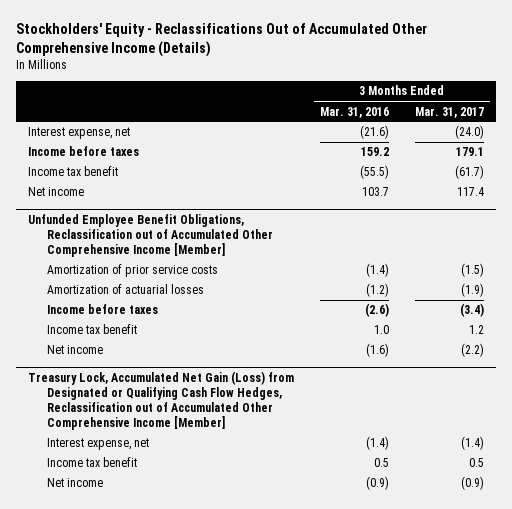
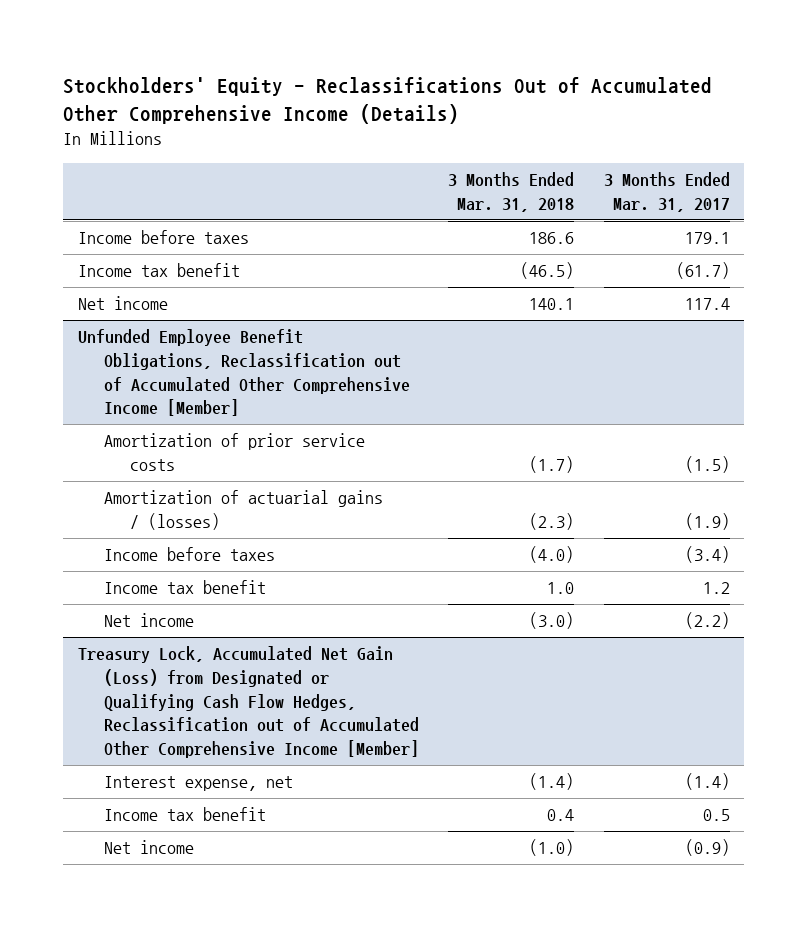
- | 3 Months Ended Mar. 31, 2016 | 3 Months Ended Mar. 31, 2017
+ | 3 Months Ended Mar. 31, 2018 | 3 Months Ended Mar. 31, 2017
- Interest expense, net | (21.6) | (24.0)
@ Unfunded Employee Benefit Obligations, Reclassification out of Accumulated Other Comprehensive Income [Member]
- Amortization of actuarial losses | (1.2) | (1.9)
+ Amortization of actuarial gains / (losses) | (2.3) | (1.9)

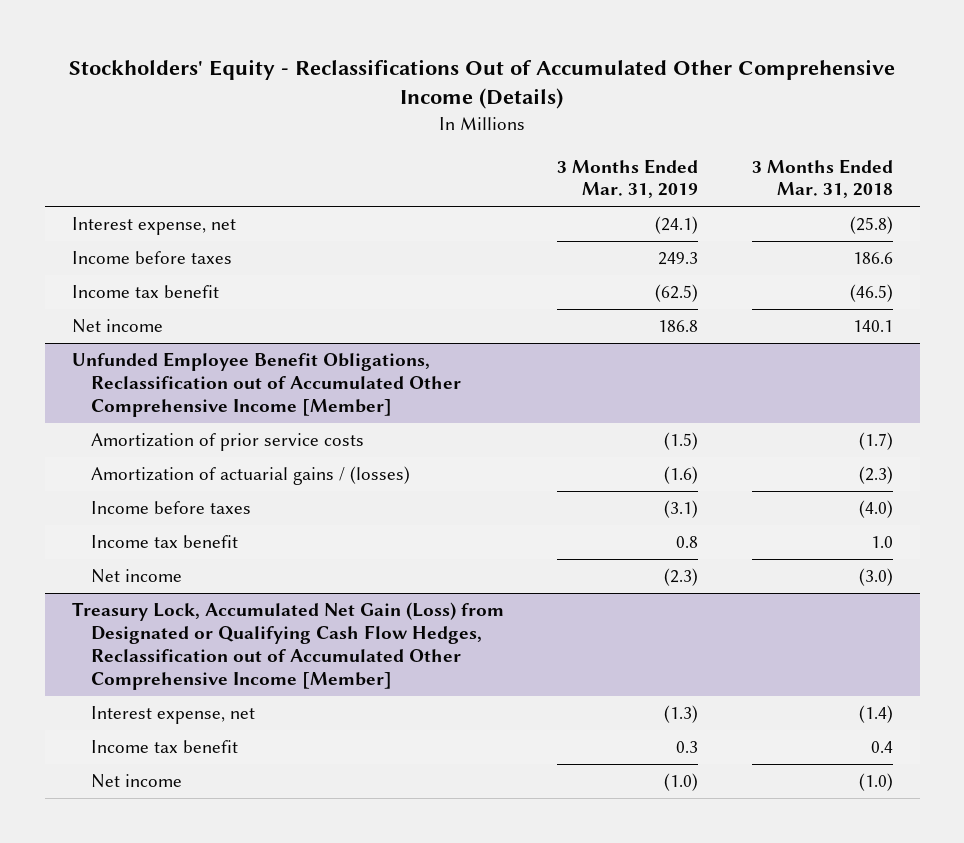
- | 3 Months Ended Mar. 31, 2018 | 3 Months Ended Mar. 31, 2017
+ | 3 Months Ended Mar. 31, 2019 | 3 Months Ended Mar. 31, 2018
+ Interest expense, net | (24.1) | (25.8)

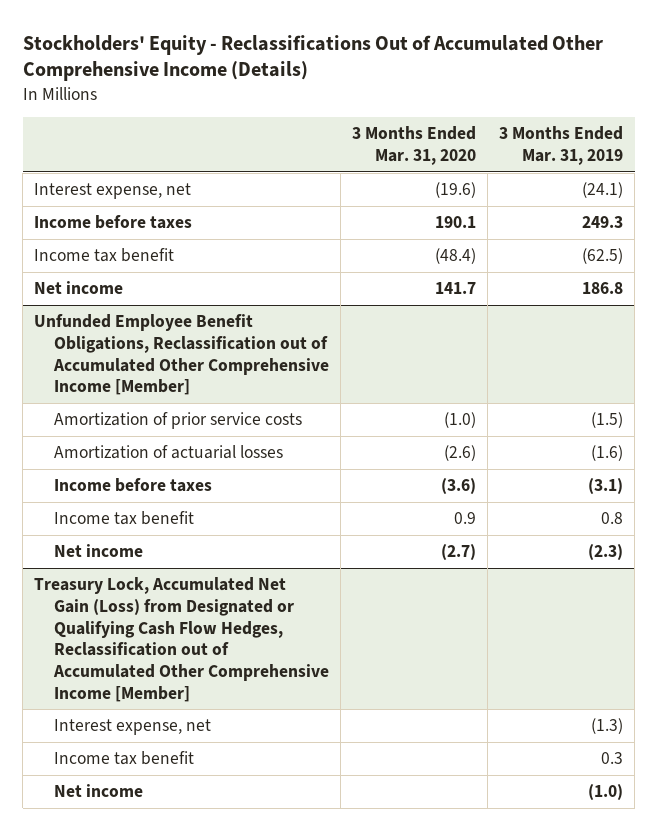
- | 3 Months Ended Mar. 31, 2019 | 3 Months Ended Mar. 31, 2018
+ | 3 Months Ended Mar. 31, 2020 | 3 Months Ended Mar. 31, 2019
@ Unfunded Employee Benefit Obligations, Reclassification out of Accumulated Other Comprehensive Income [Member]
- Amortization of actuarial gains / (losses) | (1.6) | (2.3)
+ Amortization of actuarial losses | (2.6) | (1.6)

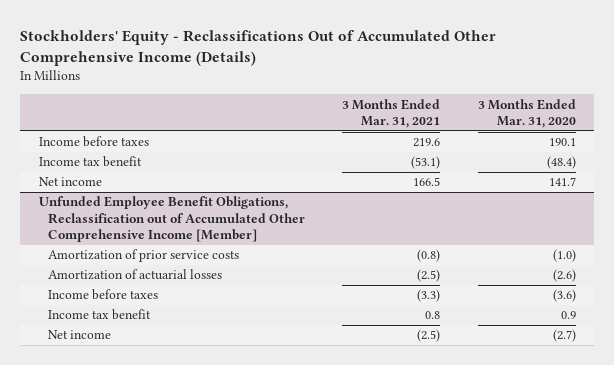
- | 3 Months Ended Mar. 31, 2020 | 3 Months Ended Mar. 31, 2019
+ | 3 Months Ended Mar. 31, 2021 | 3 Months Ended Mar. 31, 2020
- Interest expense, net | (19.6) | (24.1)
- Treasury Lock, Accumulated Net Gain (Loss) from Designated or Qualifying Cash Flow Hedges, Reclassification out of Accumulated Other Comprehensive Income [Member]
- Interest expense, net | | (1.3)
- Income tax benefit | | 0.3
- Net income | | (1.0)

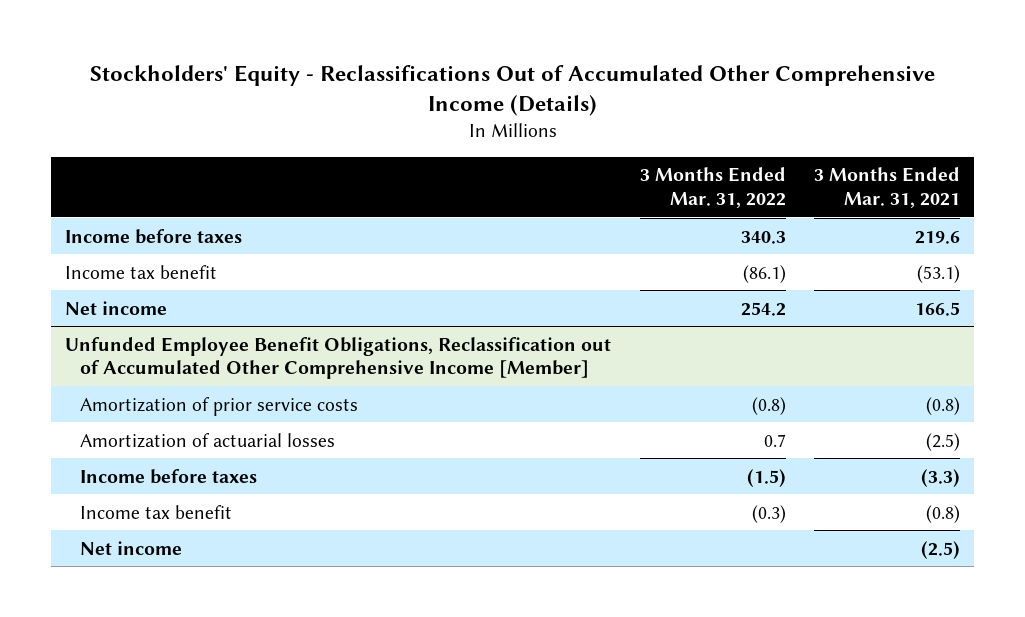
- | 3 Months Ended Mar. 31, 2021 | 3 Months Ended Mar. 31, 2020
+ | 3 Months Ended Mar. 31, 2022 | 3 Months Ended Mar. 31, 2021
@ Unfunded Employee Benefit Obligations, Reclassification out of Accumulated Other Comprehensive Income [Member]
- Income tax benefit | 0.8 | 0.9
+ Income tax benefit | (0.3) | (0.8)

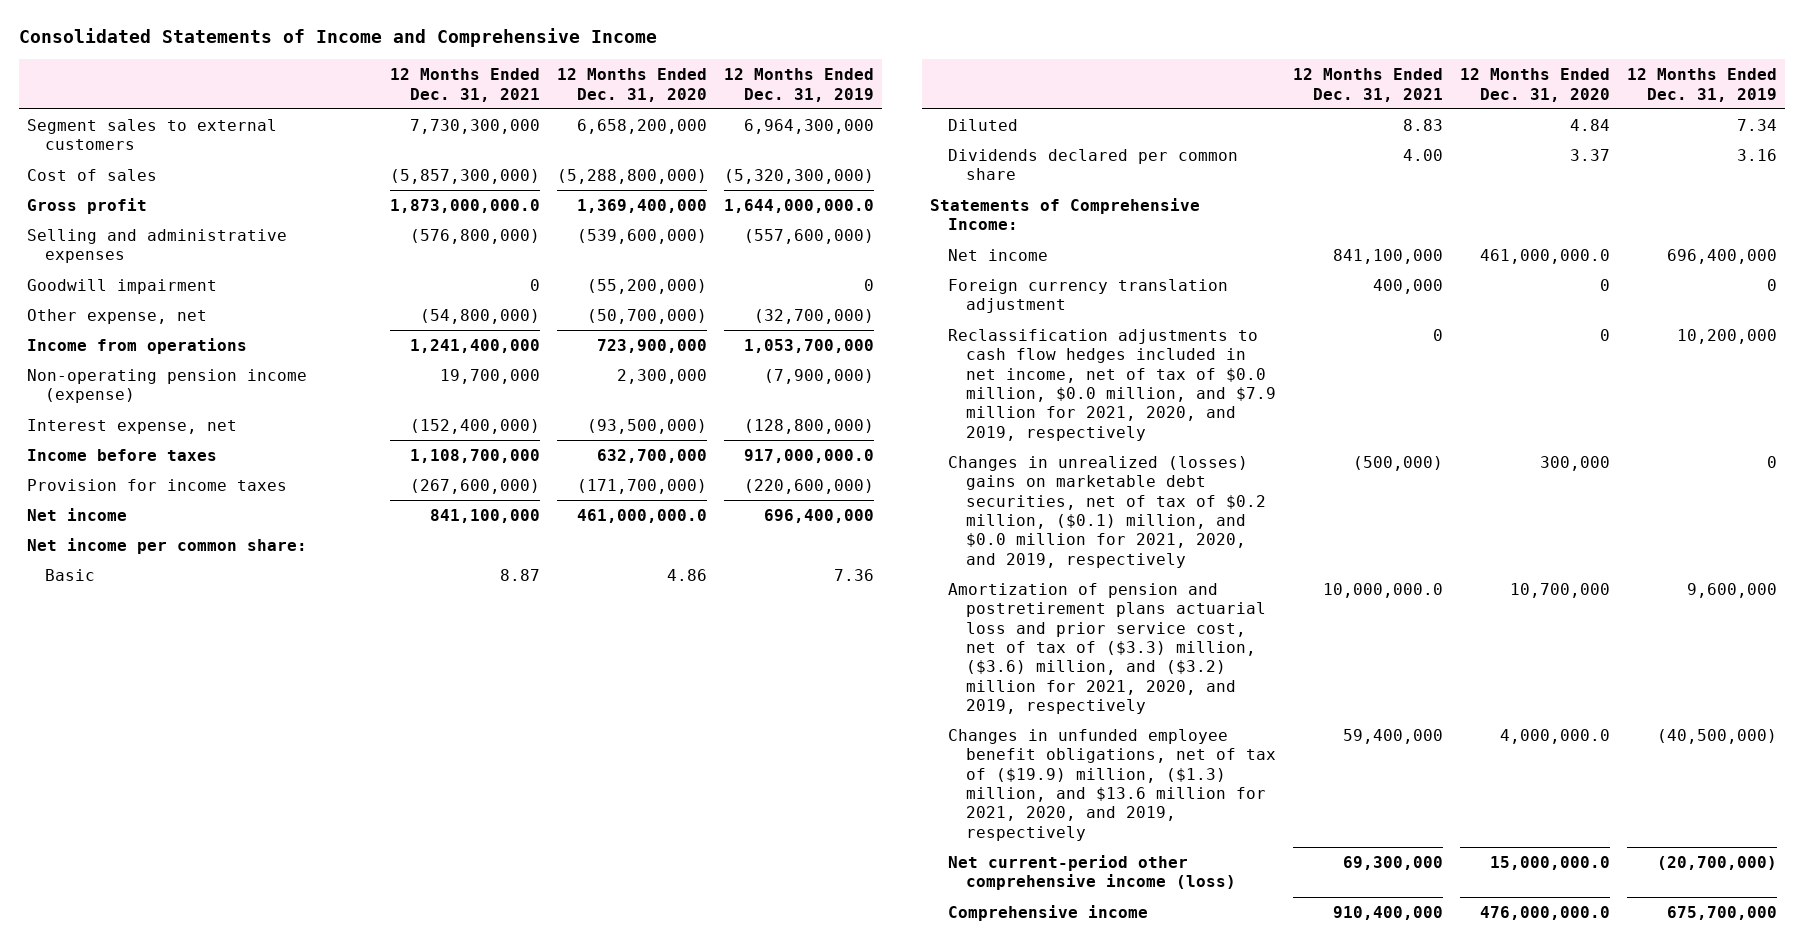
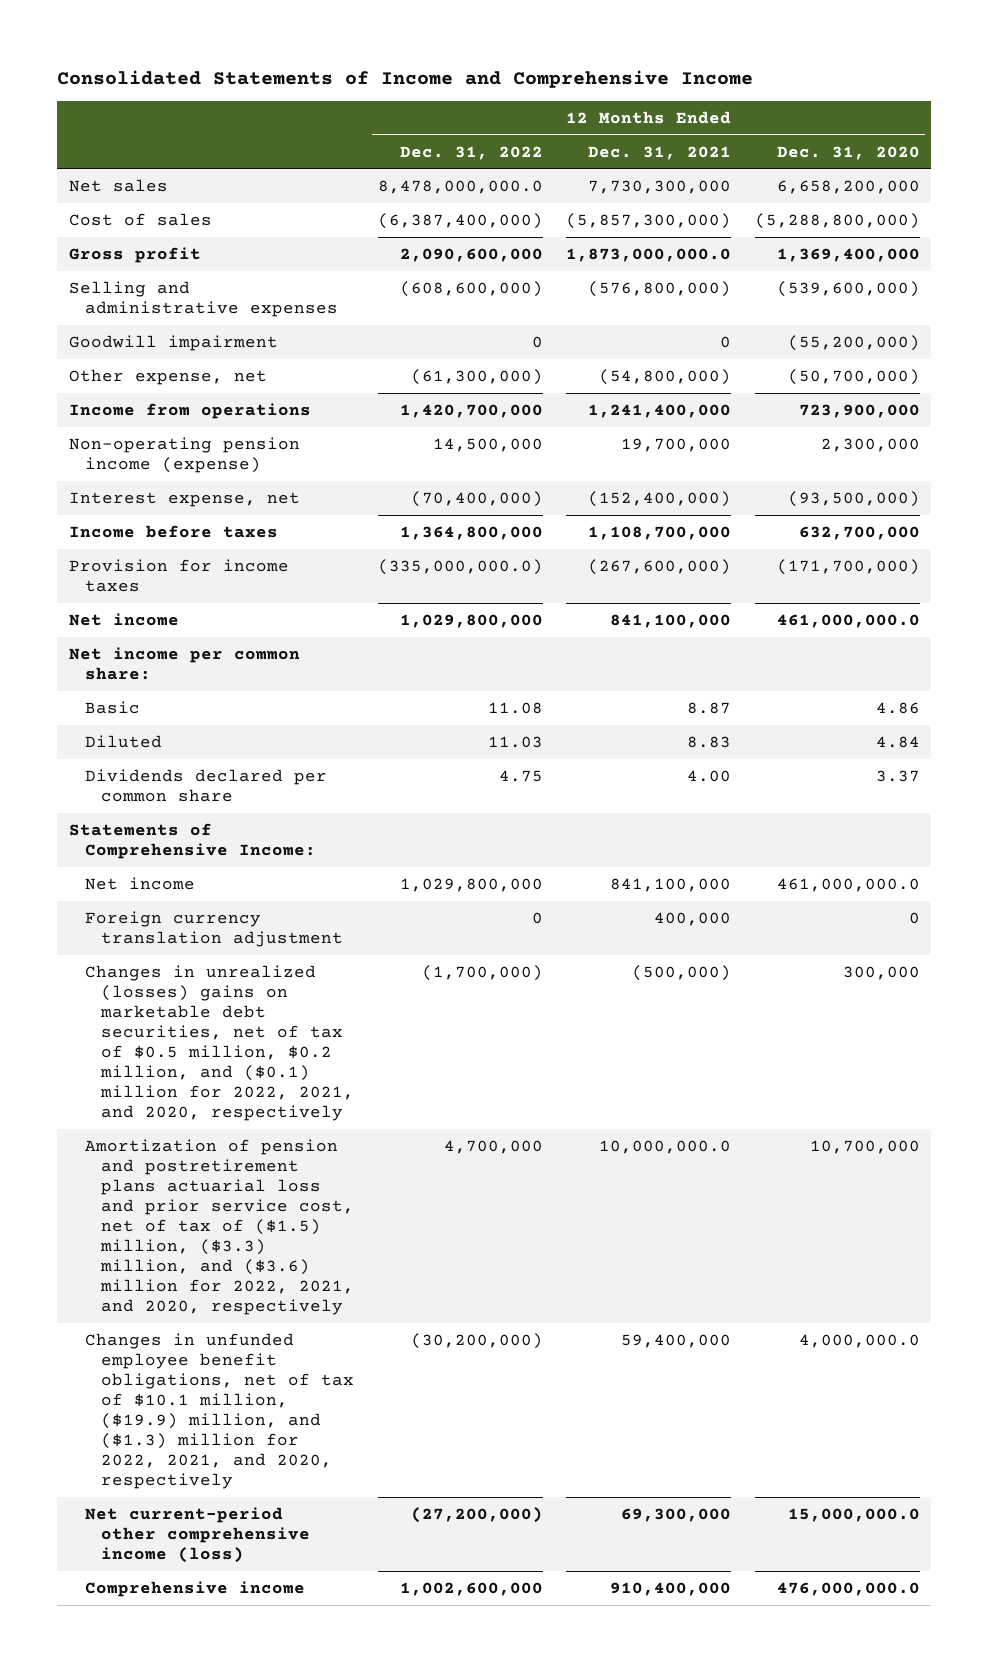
- | 12 Months Ended Dec. 31, 2021 | 12 Months Ended Dec. 31, 2020 | 12 Months Ended Dec. 31, 2019
+ | 12 Months Ended Dec. 31, 2022 | 12 Months Ended Dec. 31, 2021 | 12 Months Ended Dec. 31, 2020
- Segment sales to external customers | 7,730,300,000 | 6,658,200,000 | 6,964,300,000
+ Net sales | 8,478,000,000.0 | 7,730,300,000 | 6,658,200,000
- Reclassification adjustments to cash flow hedges included in net income, net of tax of $0.0 million, $0.0 million, and $7.9 million for 2021, 2020, and 2019, respectively | 0 | 0 | 10,200,000
- Changes in unrealized (losses) gains on marketable debt securities, net of tax of $0.2 million, ($0.1) million, and $0.0 million for 2021, 2020, and 2019, respectively | (500,000) | 300,000 | 0
- Amortization of pension and postretirement plans actuarial loss and prior service cost, net of tax of ($3.3) million, ($3.6) million, and ($3.2) million for 2021, 2020, and 2019, respectively | 10,000,000.0 | 10,700,000 | 9,600,000
- Changes in unfunded employee benefit obligations, net of tax of ($19.9) million, ($1.3) million, and $13.6 million for 2021, 2020, and 2019, respectively | 59,400,000 | 4,000,000.0 | (40,500,000)
+ Changes in unrealized (losses) gains on marketable debt securities, net of tax of $0.5 million, $0.2 million, and ($0.1) million for 2022, 2021, and 2020, respectively | (1,700,000) | (500,000) | 300,000
+ Amortization of pension and postretirement plans actuarial loss and prior service cost, net of tax of ($1.5) million, ($3.3) million, and ($3.6) million for 2022, 2021, and 2020, respectively | 4,700,000 | 10,000,000.0 | 10,700,000
+ Changes in unfunded employee benefit obligations, net of tax of $10.1 million, ($19.9) million, and ($1.3) million for 2022, 2021, and 2020, respectively | (30,200,000) | 59,400,000 | 4,000,000.0

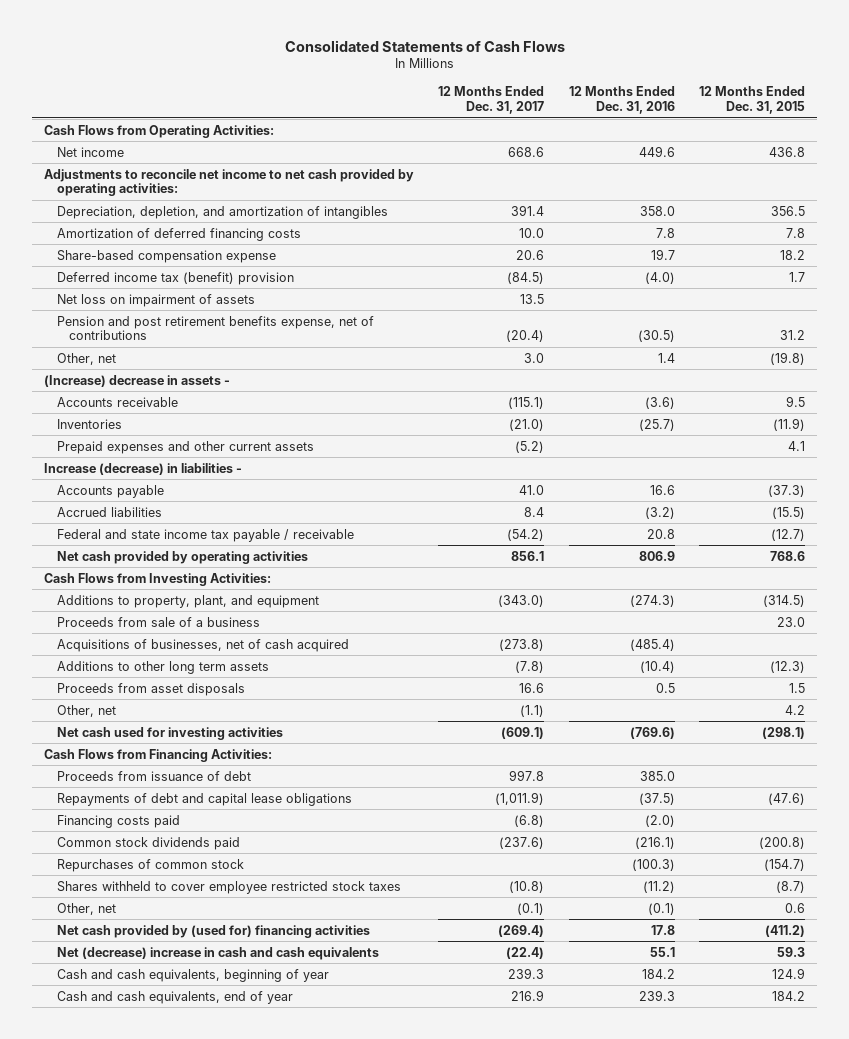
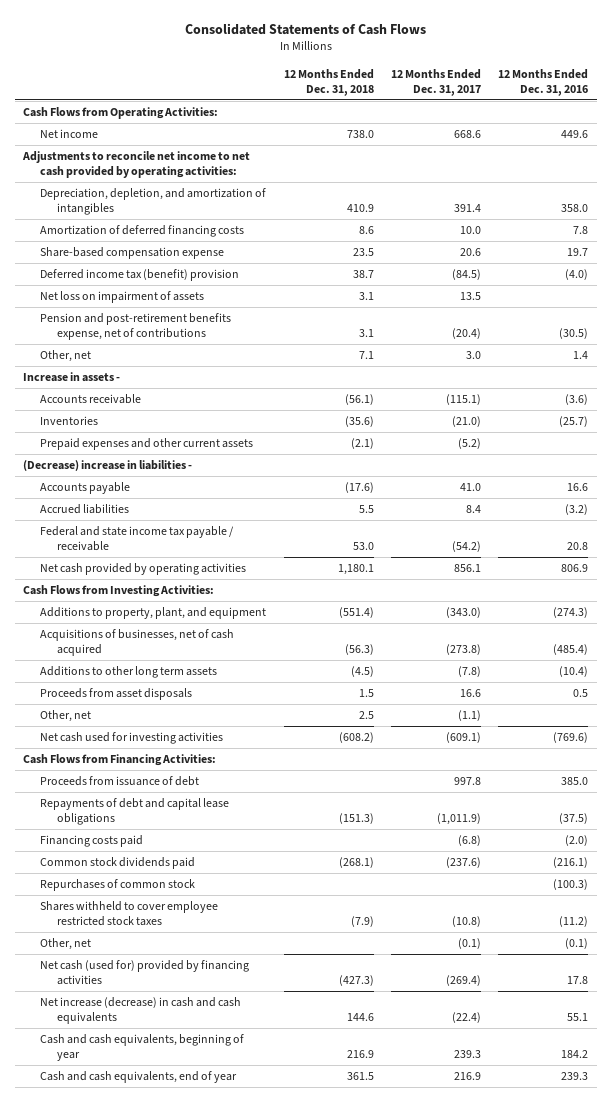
- | 12 Months Ended Dec. 31, 2017 | 12 Months Ended Dec. 31, 2016 | 12 Months Ended Dec. 31, 2015
+ | 12 Months Ended Dec. 31, 2018 | 12 Months Ended Dec. 31, 2017 | 12 Months Ended Dec. 31, 2016
- Pension and post retirement benefits expense, net of contributions | (20.4) | (30.5) | 31.2
+ Pension and post-retirement benefits expense, net of contributions | 3.1 | (20.4) | (30.5)
- (Increase) decrease in assets -
+ Increase in assets -
- Increase (decrease) in liabilities -
+ (Decrease) increase in liabilities -
- Proceeds from sale of a business | | | 23.0
- Net cash provided by (used for) financing activities | (269.4) | 17.8 | (411.2)
- Net (decrease) increase in cash and cash equivalents | (22.4) | 55.1 | 59.3
+ Net cash (used for) provided by financing activities | (427.3) | (269.4) | 17.8
+ Net increase (decrease) in cash and cash equivalents | 144.6 | (22.4) | 55.1

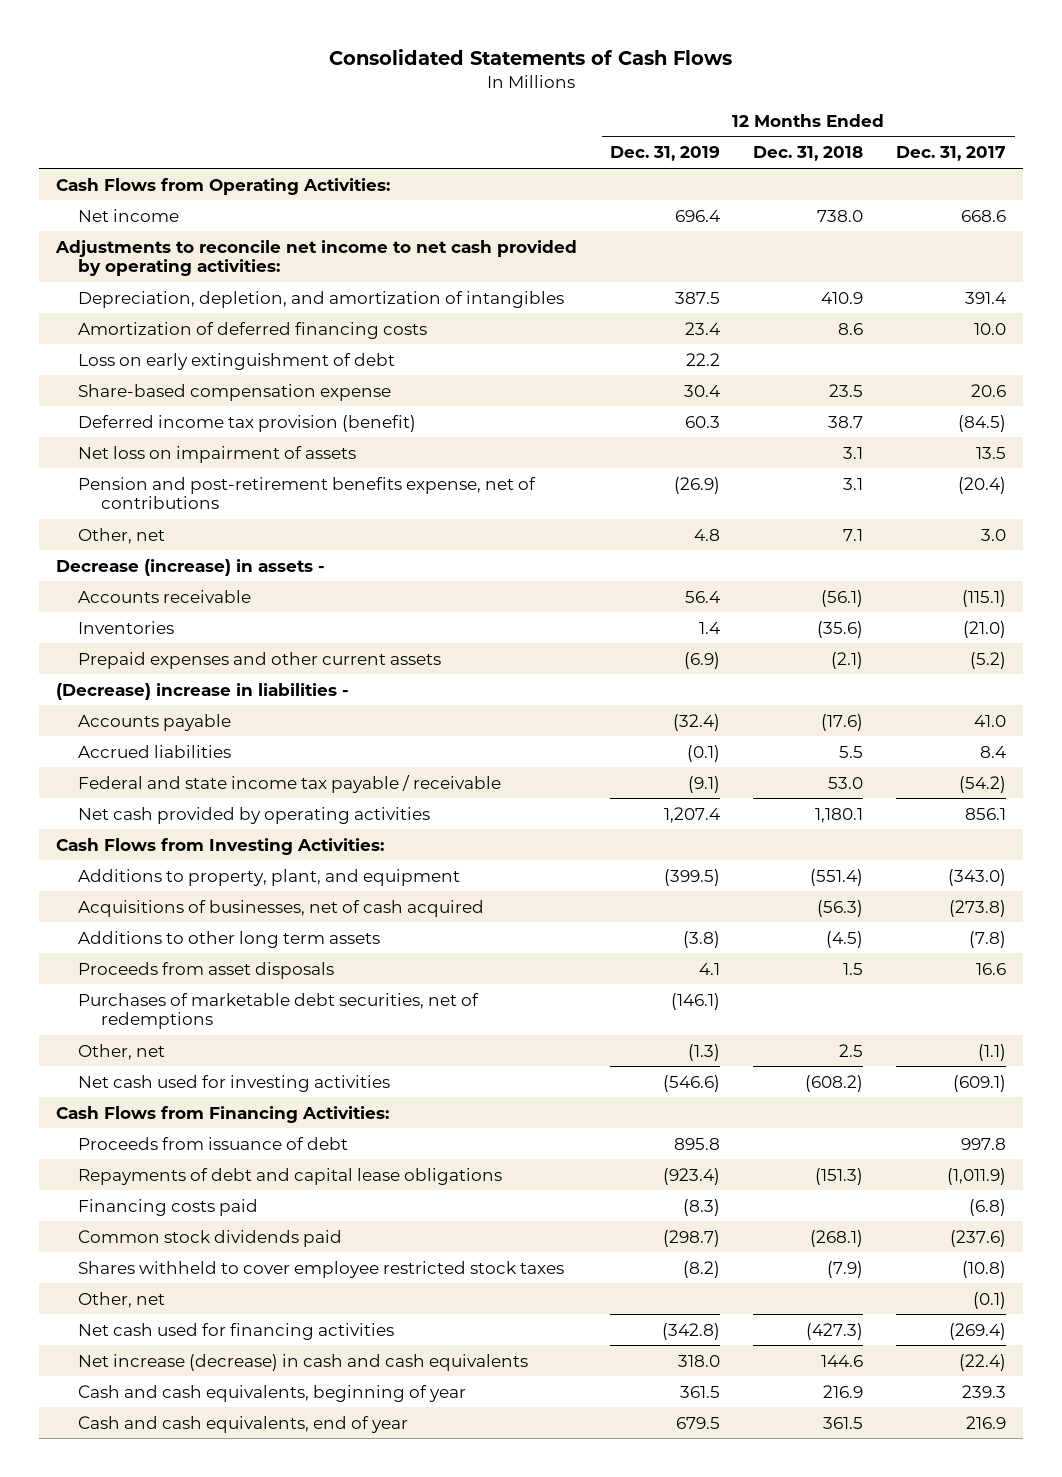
- | 12 Months Ended Dec. 31, 2018 | 12 Months Ended Dec. 31, 2017 | 12 Months Ended Dec. 31, 2016
+ | 12 Months Ended Dec. 31, 2019 | 12 Months Ended Dec. 31, 2018 | 12 Months Ended Dec. 31, 2017
+ Loss on early extinguishment of debt | 22.2 | |
- Deferred income tax (benefit) provision | 38.7 | (84.5) | (4.0)
+ Deferred income tax provision (benefit) | 60.3 | 38.7 | (84.5)
- Increase in assets -
+ Decrease (increase) in assets -
+ Purchases of marketable debt securities, net of redemptions | (146.1) | |
- Repurchases of common stock | | | (100.3)
- Net cash (used for) provided by financing activities | (427.3) | (269.4) | 17.8
+ Net cash used for financing activities | (342.8) | (427.3) | (269.4)

